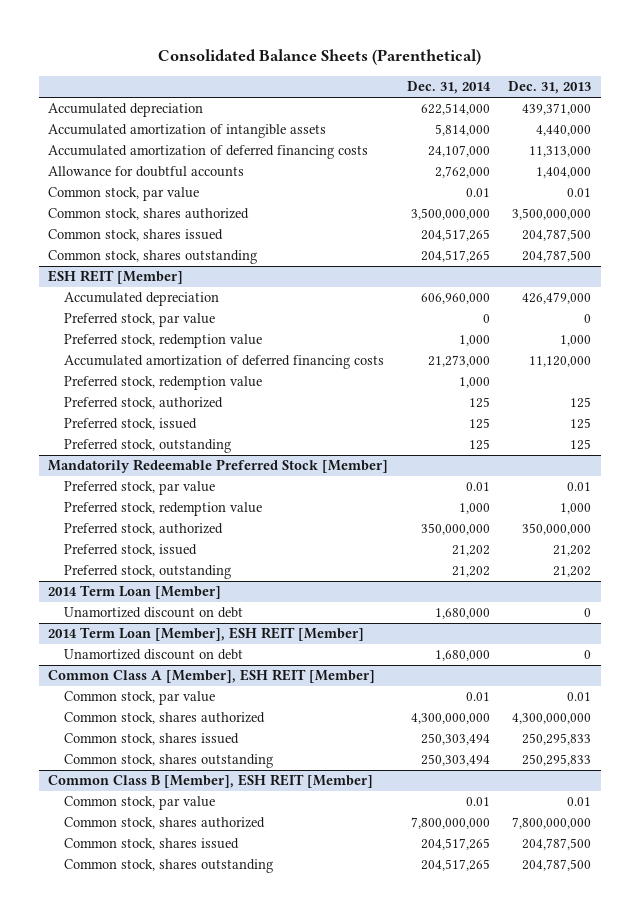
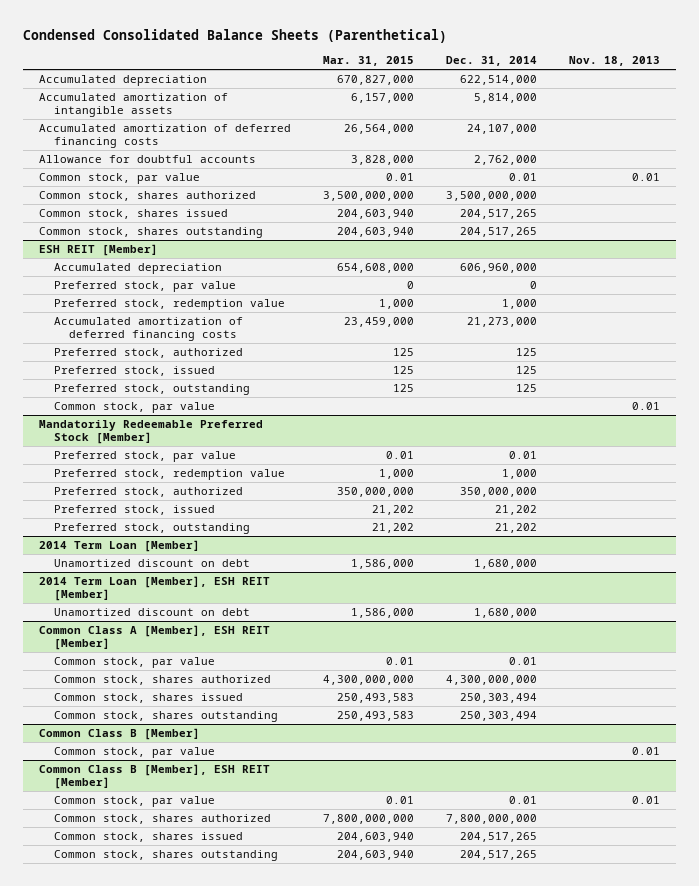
- Consolidated Balance Sheets (Parenthetical)
+ Condensed Consolidated Balance Sheets (Parenthetical)
- | Dec. 31, 2014 | Dec. 31, 2013
+ | Mar. 31, 2015 | Dec. 31, 2014 | Nov. 18, 2013
@ ESH REIT [Member]
- Preferred stock, redemption value | 1,000 |
+ Common stock, par value | | | 0.01
+ Common Class B [Member]
+ Common stock, par value | | | 0.01

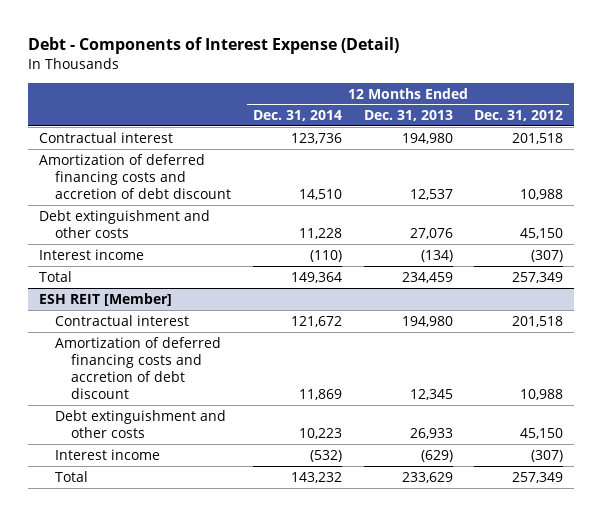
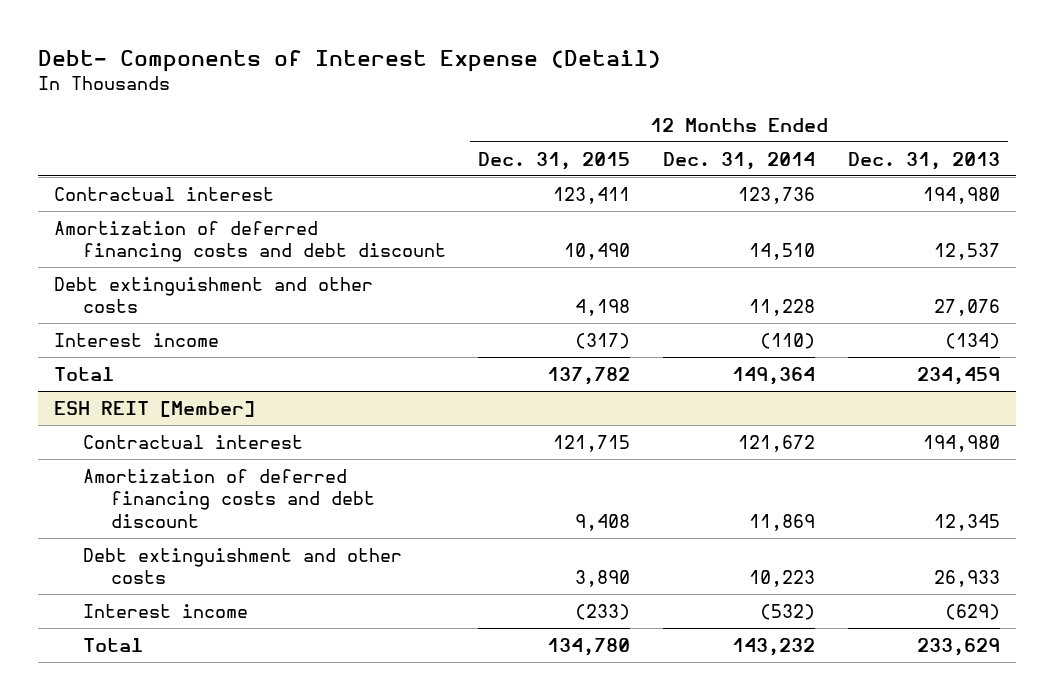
- Debt - Components of Interest Expense (Detail)
+ Debt- Components of Interest Expense (Detail)
- | 12 Months Ended Dec. 31, 2014 | 12 Months Ended Dec. 31, 2013 | 12 Months Ended Dec. 31, 2012
+ | 12 Months Ended Dec. 31, 2015 | 12 Months Ended Dec. 31, 2014 | 12 Months Ended Dec. 31, 2013
- Amortization of deferred financing costs and accretion of debt discount | 14,510 | 12,537 | 10,988
+ Amortization of deferred financing costs and debt discount | 10,490 | 14,510 | 12,537
@ ESH REIT [Member]
- Amortization of deferred financing costs and accretion of debt discount | 11,869 | 12,345 | 10,988
+ Amortization of deferred financing costs and debt discount | 9,408 | 11,869 | 12,345

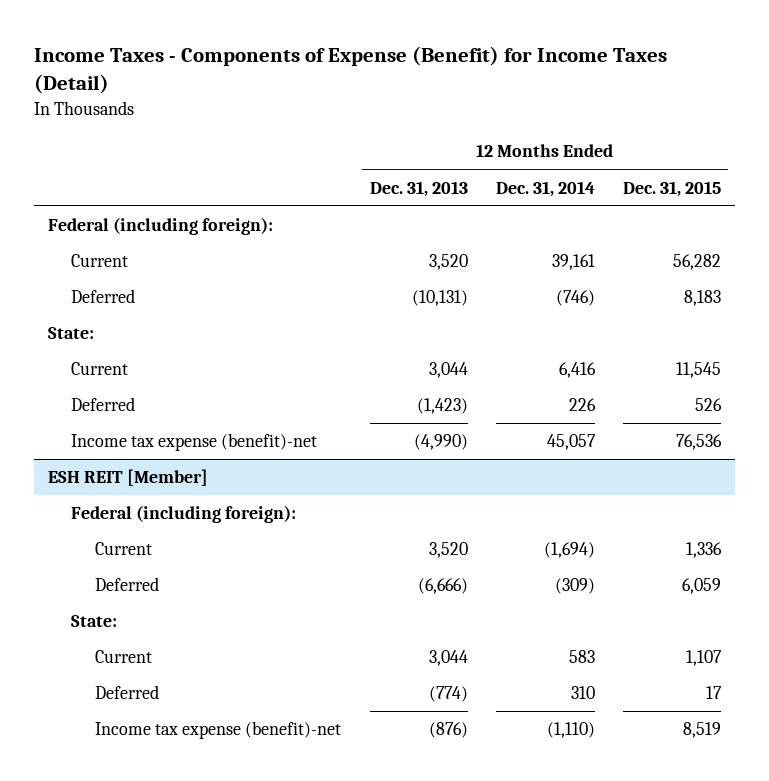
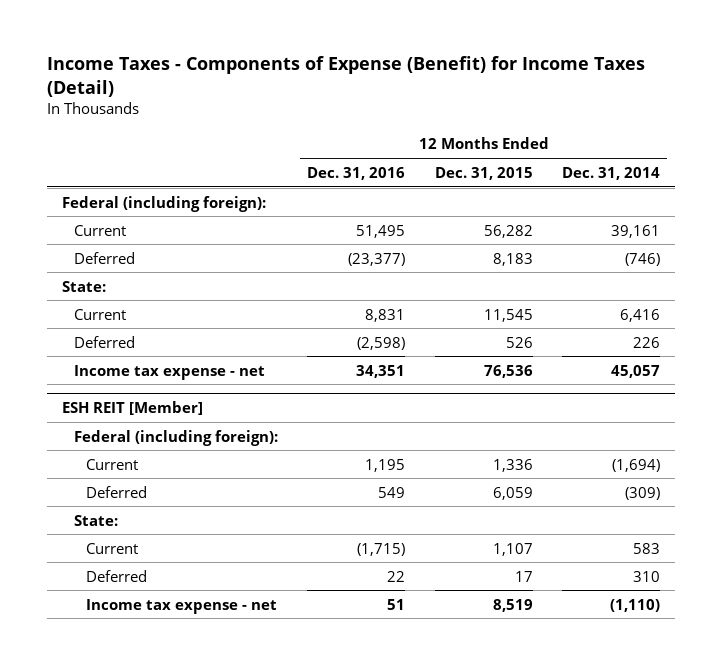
- | 12 Months Ended Dec. 31, 2013 | 12 Months Ended Dec. 31, 2014 | 12 Months Ended Dec. 31, 2015
+ | 12 Months Ended Dec. 31, 2016 | 12 Months Ended Dec. 31, 2015 | 12 Months Ended Dec. 31, 2014
- Income tax expense (benefit)-net | (4,990) | 45,057 | 76,536
+ Income tax expense - net | 34,351 | 76,536 | 45,057
@ ESH REIT [Member]
- Income tax expense (benefit)-net | (876) | (1,110) | 8,519
+ Income tax expense - net | 51 | 8,519 | (1,110)

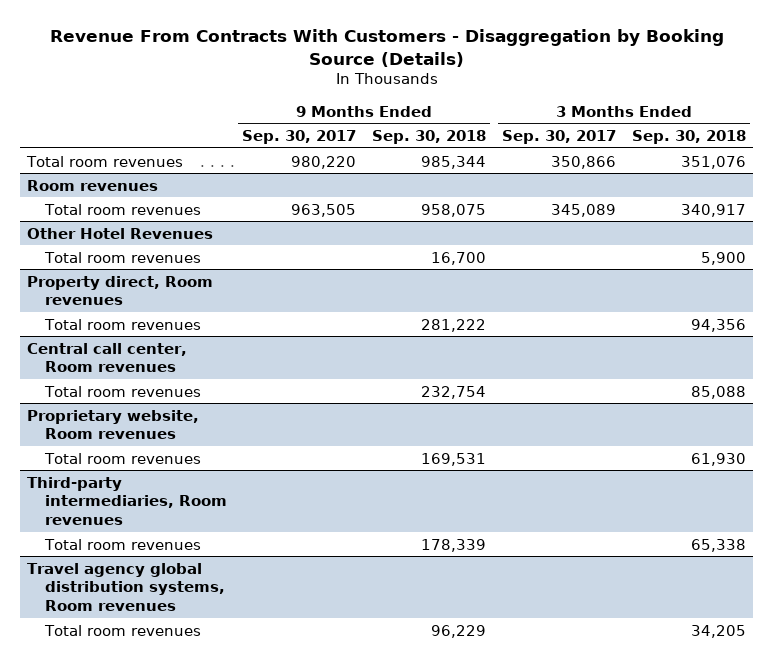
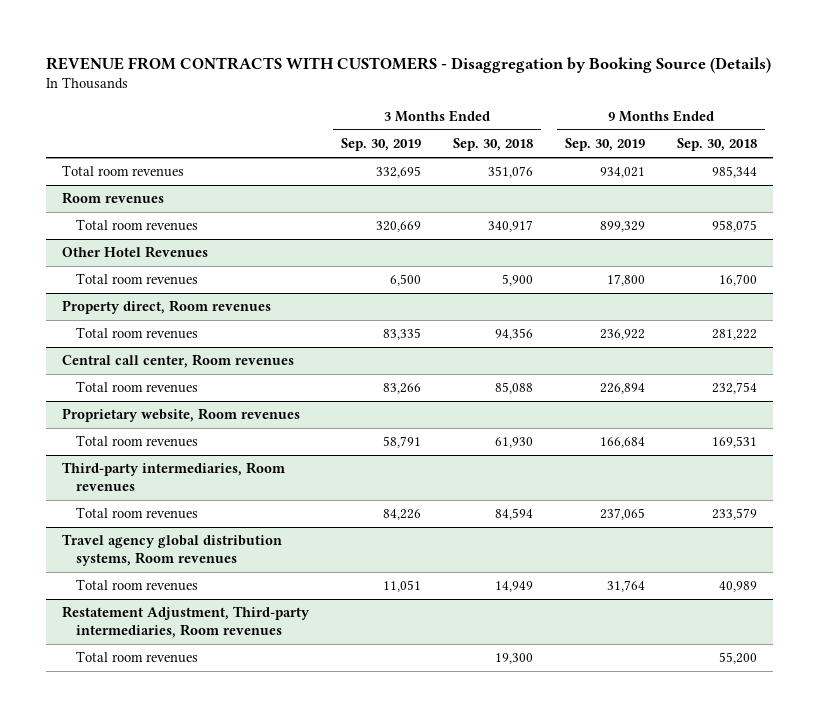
- Revenue From Contracts With Customers - Disaggregation by Booking Source (Details)
+ REVENUE FROM CONTRACTS WITH CUSTOMERS - Disaggregation by Booking Source (Details)
- | 9 Months Ended Sep. 30, 2017 | 9 Months Ended Sep. 30, 2018 | 3 Months Ended Sep. 30, 2017 | 3 Months Ended Sep. 30, 2018
+ | 3 Months Ended Sep. 30, 2019 | 3 Months Ended Sep. 30, 2018 | 9 Months Ended Sep. 30, 2019 | 9 Months Ended Sep. 30, 2018
@ Third-party intermediaries, Room revenues
- Total room revenues | | 178,339 | | 65,338
+ Total room revenues | 84,226 | 84,594 | 237,065 | 233,579
@ Travel agency global distribution systems, Room revenues
- Total room revenues | | 96,229 | | 34,205
+ Total room revenues | 11,051 | 14,949 | 31,764 | 40,989
+ Restatement Adjustment, Third-party intermediaries, Room revenues
+ Total room revenues | | 19,300 | | 55,200

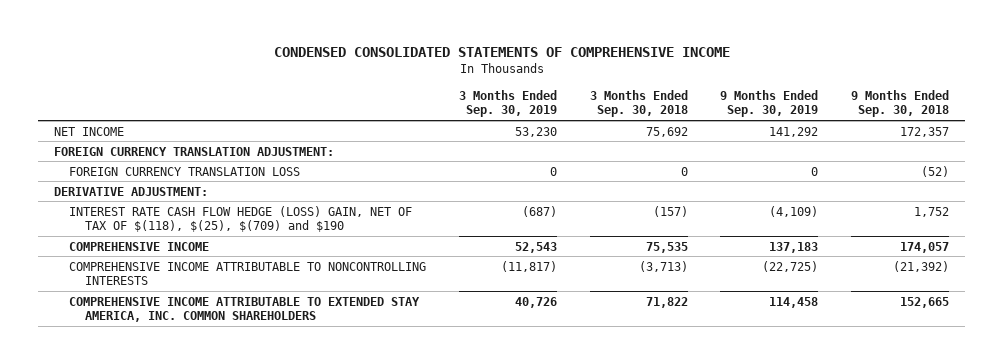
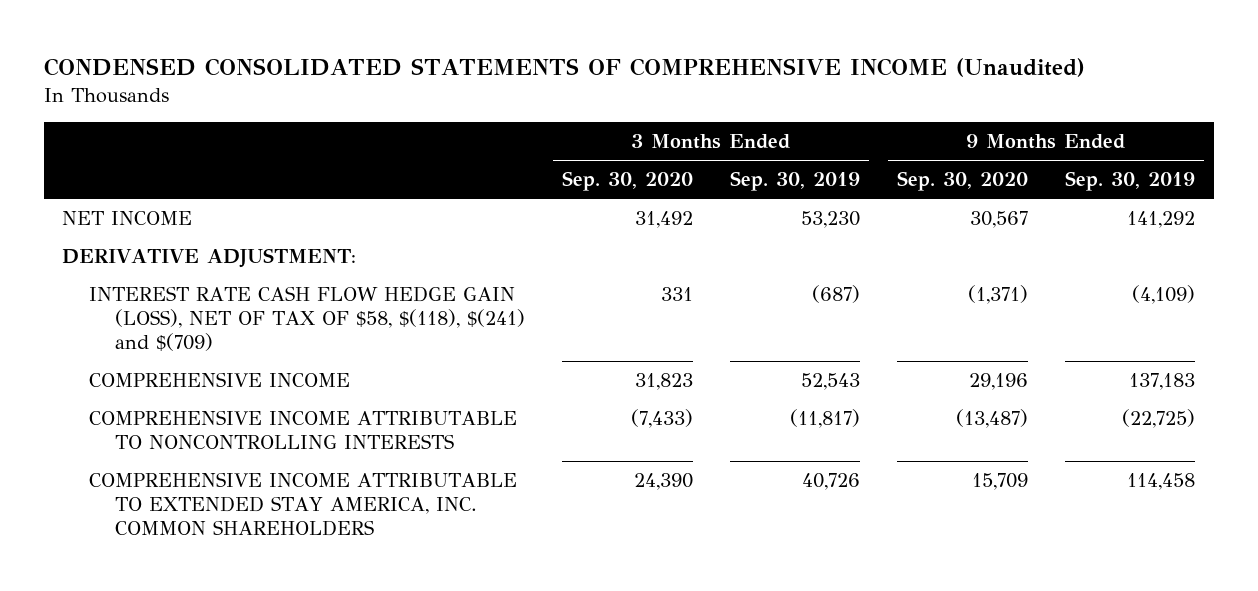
- CONDENSED CONSOLIDATED STATEMENTS OF COMPREHENSIVE INCOME
+ CONDENSED CONSOLIDATED STATEMENTS OF COMPREHENSIVE INCOME (Unaudited)
- | 3 Months Ended Sep. 30, 2019 | 3 Months Ended Sep. 30, 2018 | 9 Months Ended Sep. 30, 2019 | 9 Months Ended Sep. 30, 2018
+ | 3 Months Ended Sep. 30, 2020 | 3 Months Ended Sep. 30, 2019 | 9 Months Ended Sep. 30, 2020 | 9 Months Ended Sep. 30, 2019
- FOREIGN CURRENCY TRANSLATION ADJUSTMENT:
- FOREIGN CURRENCY TRANSLATION LOSS | 0 | 0 | 0 | (52)
- INTEREST RATE CASH FLOW HEDGE (LOSS) GAIN, NET OF TAX OF $(118), $(25), $(709) and $190 | (687) | (157) | (4,109) | 1,752
+ INTEREST RATE CASH FLOW HEDGE GAIN (LOSS), NET OF TAX OF $58, $(118), $(241) and $(709) | 331 | (687) | (1,371) | (4,109)

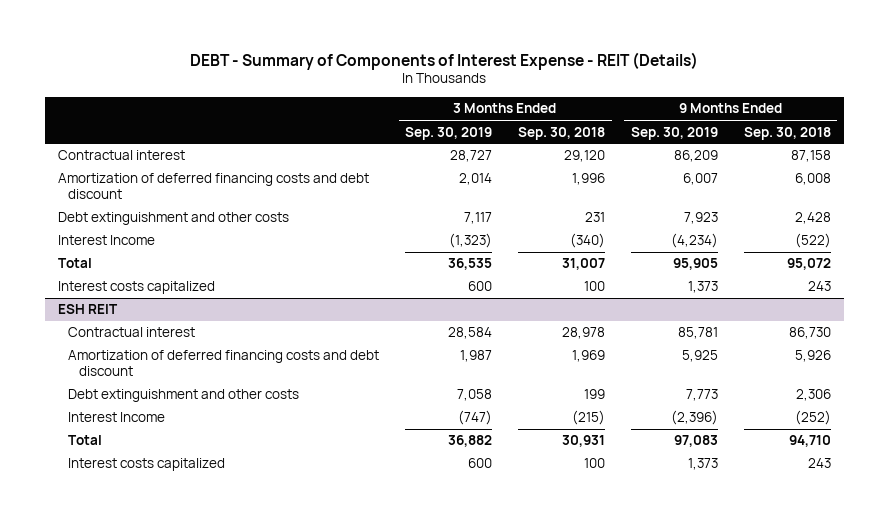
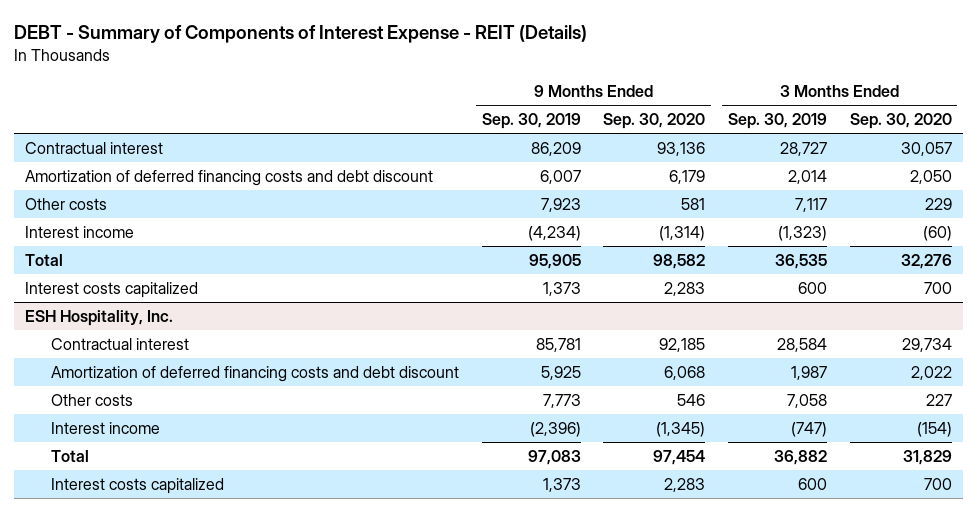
- | 3 Months Ended Sep. 30, 2019 | 3 Months Ended Sep. 30, 2018 | 9 Months Ended Sep. 30, 2019 | 9 Months Ended Sep. 30, 2018
+ | 9 Months Ended Sep. 30, 2019 | 9 Months Ended Sep. 30, 2020 | 3 Months Ended Sep. 30, 2019 | 3 Months Ended Sep. 30, 2020
- Debt extinguishment and other costs | 7,117 | 231 | 7,923 | 2,428
- Interest Income | (1,323) | (340) | (4,234) | (522)
+ Other costs | 7,923 | 581 | 7,117 | 229
+ Interest income | (4,234) | (1,314) | (1,323) | (60)
- ESH REIT
+ ESH Hospitality, Inc.
- Debt extinguishment and other costs | 7,058 | 199 | 7,773 | 2,306
- Interest Income | (747) | (215) | (2,396) | (252)
+ Other costs | 7,773 | 546 | 7,058 | 227
+ Interest income | (2,396) | (1,345) | (747) | (154)

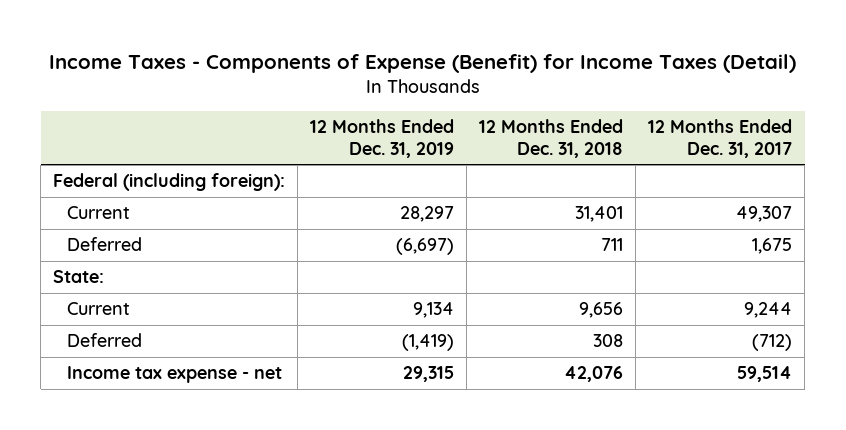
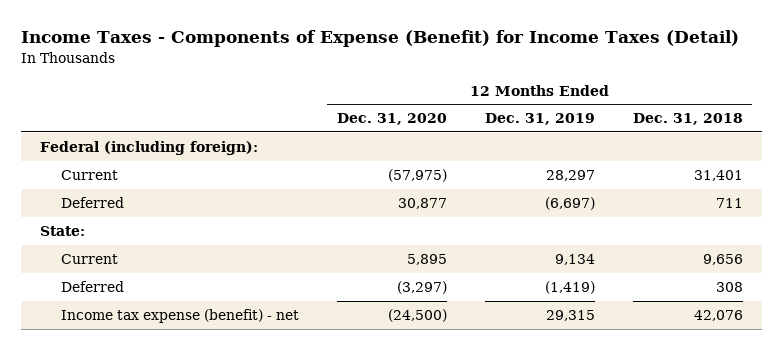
- | 12 Months Ended Dec. 31, 2019 | 12 Months Ended Dec. 31, 2018 | 12 Months Ended Dec. 31, 2017
+ | 12 Months Ended Dec. 31, 2020 | 12 Months Ended Dec. 31, 2019 | 12 Months Ended Dec. 31, 2018
- Income tax expense - net | 29,315 | 42,076 | 59,514
+ Income tax expense (benefit) - net | (24,500) | 29,315 | 42,076

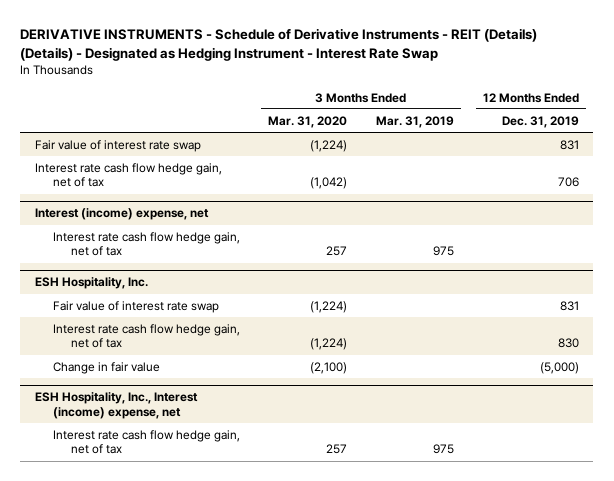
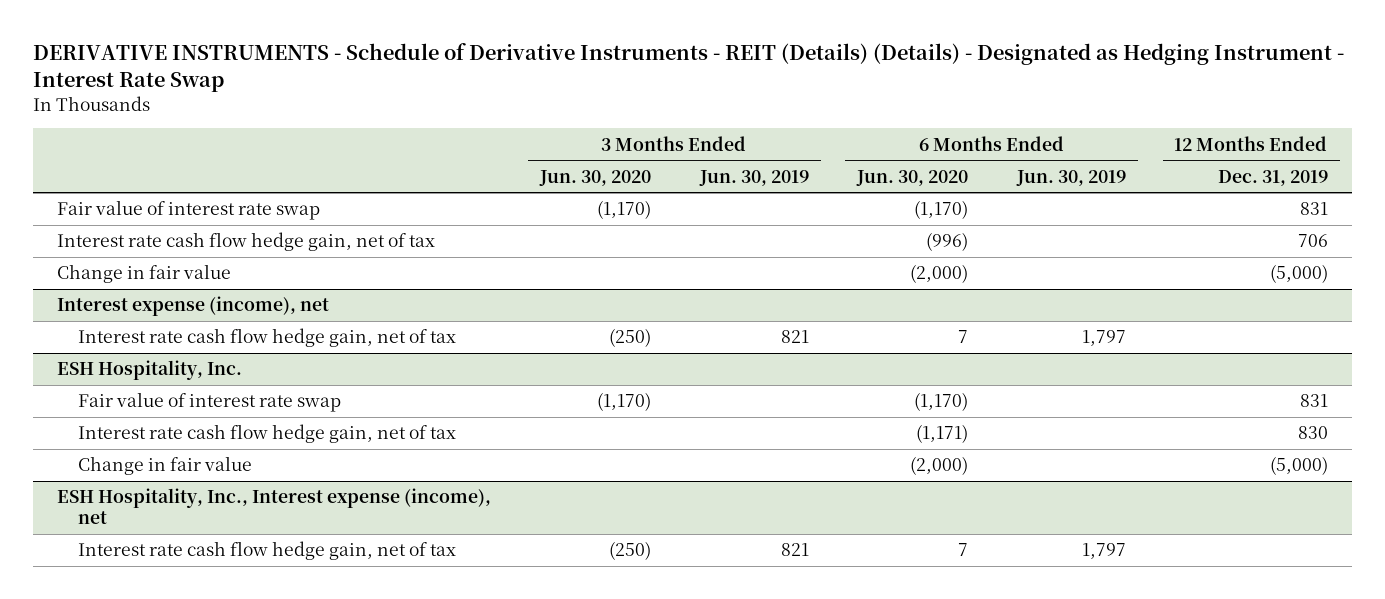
- | 3 Months Ended Mar. 31, 2020 | 3 Months Ended Mar. 31, 2019 | 12 Months Ended Dec. 31, 2019
+ | 3 Months Ended Jun. 30, 2020 | 3 Months Ended Jun. 30, 2019 | 6 Months Ended Jun. 30, 2020 | 6 Months Ended Jun. 30, 2019 | 12 Months Ended Dec. 31, 2019
- Interest (income) expense, net
+ Change in fair value | | | (2,000) | | (5,000)
+ Interest expense (income), net
- ESH Hospitality, Inc., Interest (income) expense, net
+ ESH Hospitality, Inc., Interest expense (income), net

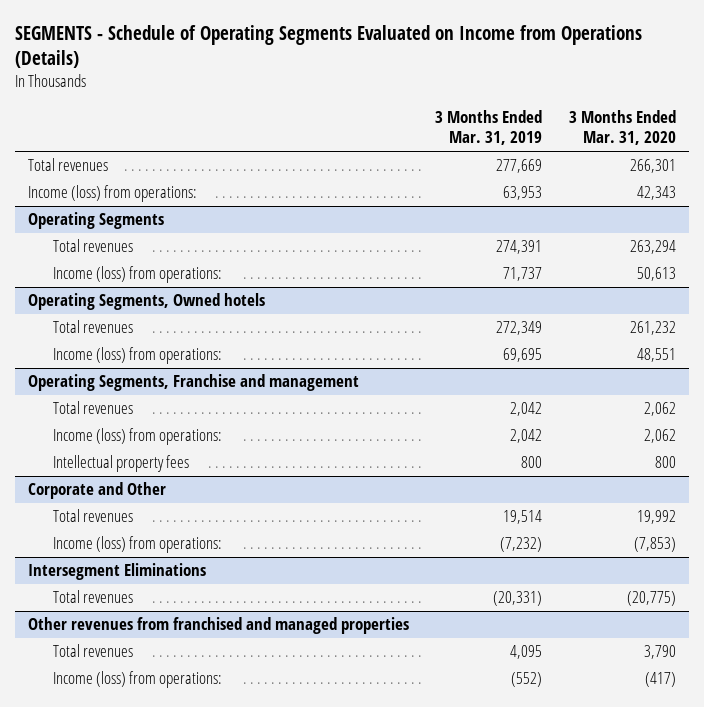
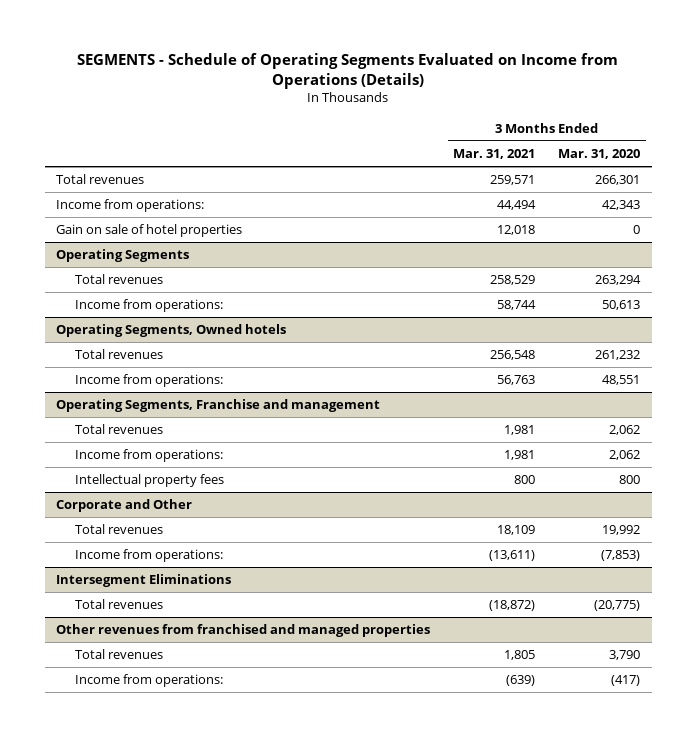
- | 3 Months Ended Mar. 31, 2019 | 3 Months Ended Mar. 31, 2020
+ | 3 Months Ended Mar. 31, 2021 | 3 Months Ended Mar. 31, 2020
- Income (loss) from operations: | 63,953 | 42,343
+ Income from operations: | 44,494 | 42,343
+ Gain on sale of hotel properties | 12,018 | 0
@ Operating Segments
- Income (loss) from operations: | 71,737 | 50,613
+ Income from operations: | 58,744 | 50,613
@ Operating Segments, Owned hotels
- Income (loss) from operations: | 69,695 | 48,551
+ Income from operations: | 56,763 | 48,551
@ Operating Segments, Franchise and management
- Income (loss) from operations: | 2,042 | 2,062
+ Income from operations: | 1,981 | 2,062
@ Corporate and Other
- Income (loss) from operations: | (7,232) | (7,853)
+ Income from operations: | (13,611) | (7,853)
@ Other revenues from franchised and managed properties
- Income (loss) from operations: | (552) | (417)
+ Income from operations: | (639) | (417)

